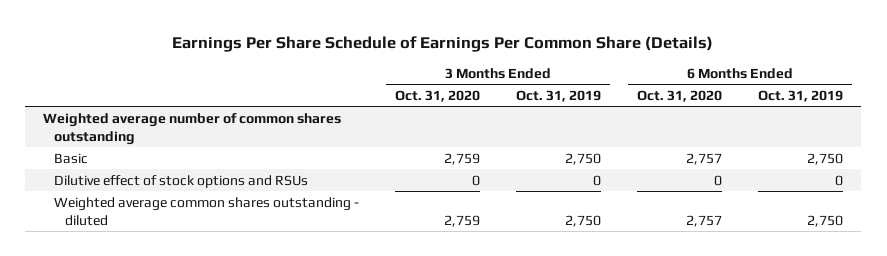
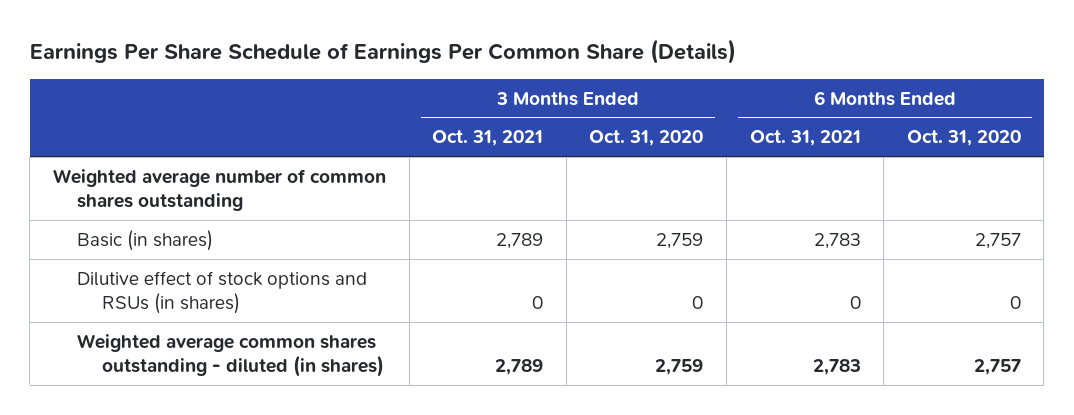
- | 3 Months Ended Oct. 31, 2020 | 3 Months Ended Oct. 31, 2019 | 6 Months Ended Oct. 31, 2020 | 6 Months Ended Oct. 31, 2019
+ | 3 Months Ended Oct. 31, 2021 | 3 Months Ended Oct. 31, 2020 | 6 Months Ended Oct. 31, 2021 | 6 Months Ended Oct. 31, 2020
- Basic | 2,759 | 2,750 | 2,757 | 2,750
- Dilutive effect of stock options and RSUs | 0 | 0 | 0 | 0
- Weighted average common shares outstanding - diluted | 2,759 | 2,750 | 2,757 | 2,750
+ Basic (in shares) | 2,789 | 2,759 | 2,783 | 2,757
+ Dilutive effect of stock options and RSUs (in shares) | 0 | 0 | 0 | 0
+ Weighted average common shares outstanding - diluted (in shares) | 2,789 | 2,759 | 2,783 | 2,757

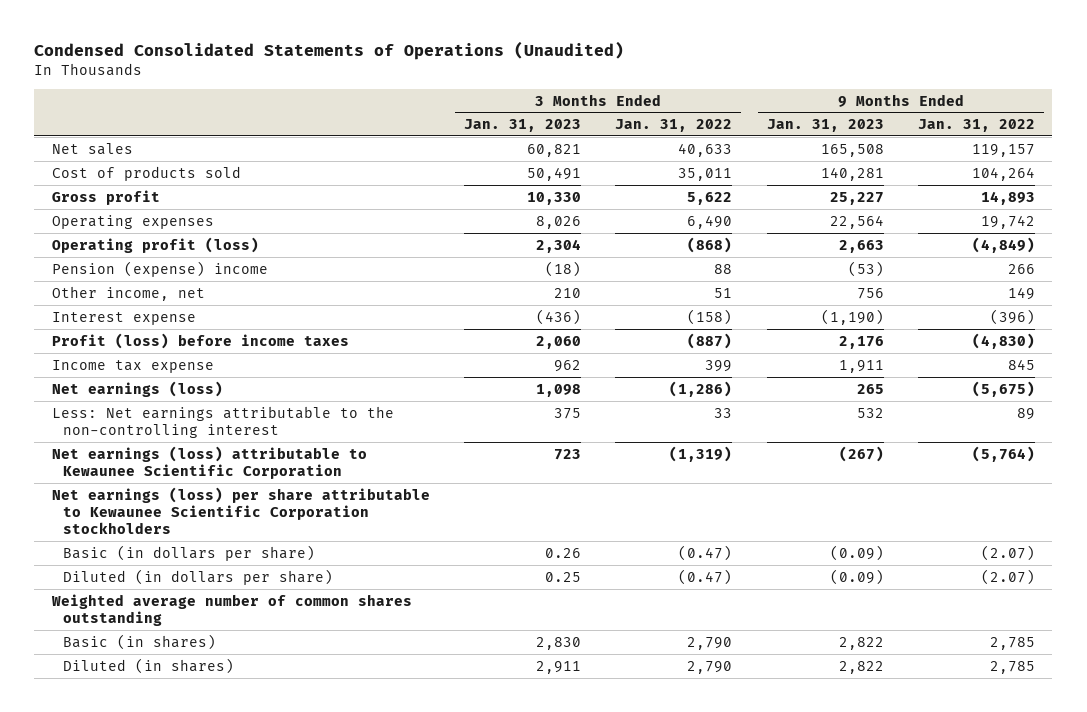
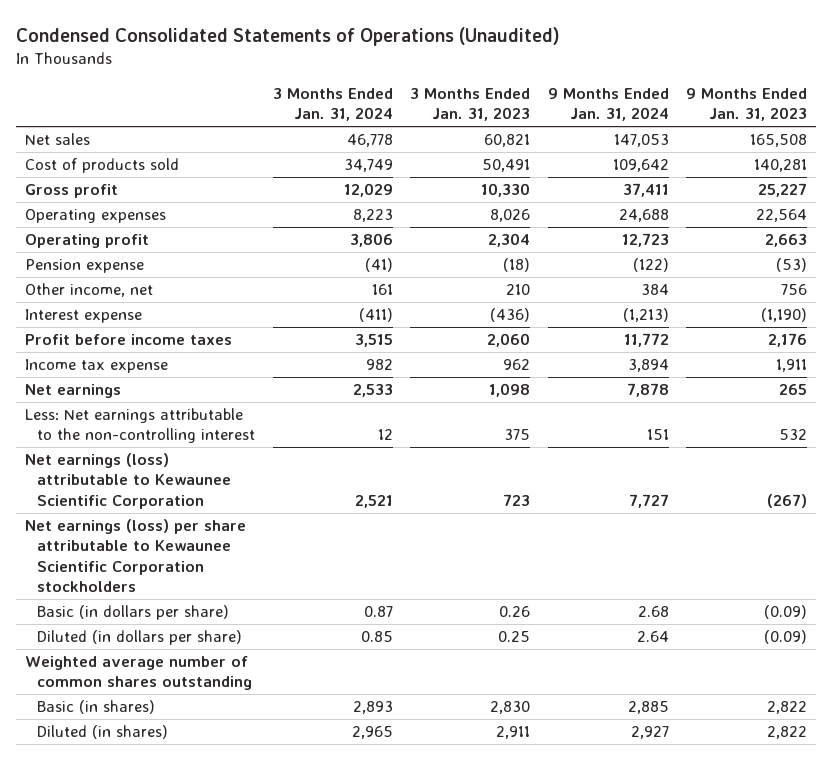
- | 3 Months Ended Jan. 31, 2023 | 3 Months Ended Jan. 31, 2022 | 9 Months Ended Jan. 31, 2023 | 9 Months Ended Jan. 31, 2022
+ | 3 Months Ended Jan. 31, 2024 | 3 Months Ended Jan. 31, 2023 | 9 Months Ended Jan. 31, 2024 | 9 Months Ended Jan. 31, 2023
- Operating profit (loss) | 2,304 | (868) | 2,663 | (4,849)
- Pension (expense) income | (18) | 88 | (53) | 266
+ Operating profit | 3,806 | 2,304 | 12,723 | 2,663
+ Pension expense | (41) | (18) | (122) | (53)
- Profit (loss) before income taxes | 2,060 | (887) | 2,176 | (4,830)
+ Profit before income taxes | 3,515 | 2,060 | 11,772 | 2,176
- Net earnings (loss) | 1,098 | (1,286) | 265 | (5,675)
+ Net earnings | 2,533 | 1,098 | 7,878 | 265

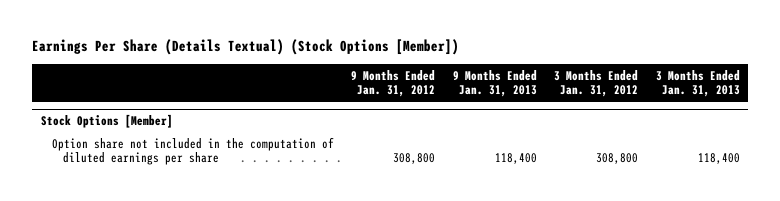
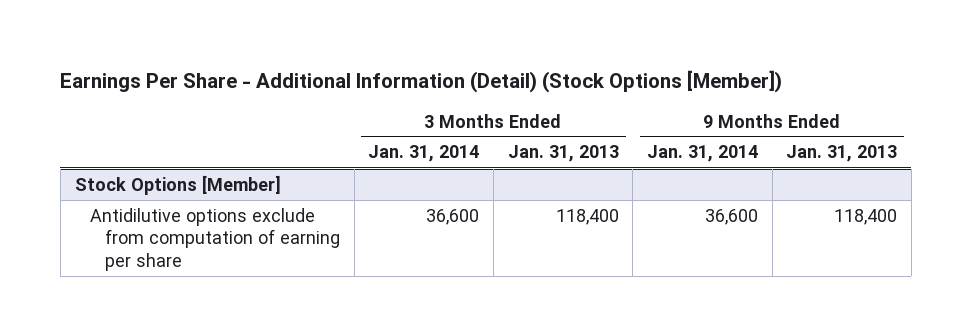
- Earnings Per Share (Details Textual) (Stock Options [Member])
+ Earnings Per Share - Additional Information (Detail) (Stock Options [Member])
- | 9 Months Ended Jan. 31, 2012 | 9 Months Ended Jan. 31, 2013 | 3 Months Ended Jan. 31, 2012 | 3 Months Ended Jan. 31, 2013
+ | 3 Months Ended Jan. 31, 2014 | 3 Months Ended Jan. 31, 2013 | 9 Months Ended Jan. 31, 2014 | 9 Months Ended Jan. 31, 2013
@ Stock Options [Member]
- Option share not included in the computation of diluted earnings per share | 308,800 | 118,400 | 308,800 | 118,400
+ Antidilutive options exclude from computation of earning per share | 36,600 | 118,400 | 36,600 | 118,400

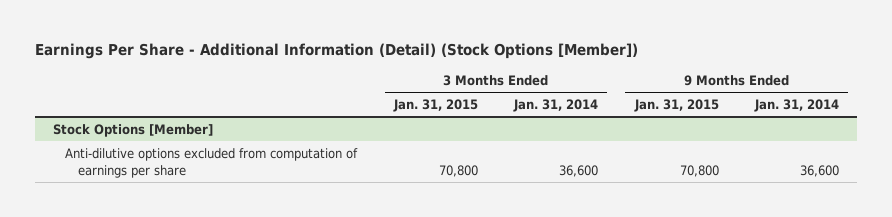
- | 3 Months Ended Jan. 31, 2014 | 3 Months Ended Jan. 31, 2013 | 9 Months Ended Jan. 31, 2014 | 9 Months Ended Jan. 31, 2013
+ | 3 Months Ended Jan. 31, 2015 | 3 Months Ended Jan. 31, 2014 | 9 Months Ended Jan. 31, 2015 | 9 Months Ended Jan. 31, 2014
@ Stock Options [Member]
- Antidilutive options exclude from computation of earning per share | 36,600 | 118,400 | 36,600 | 118,400
+ Anti-dilutive options excluded from computation of earnings per share | 70,800 | 36,600 | 70,800 | 36,600

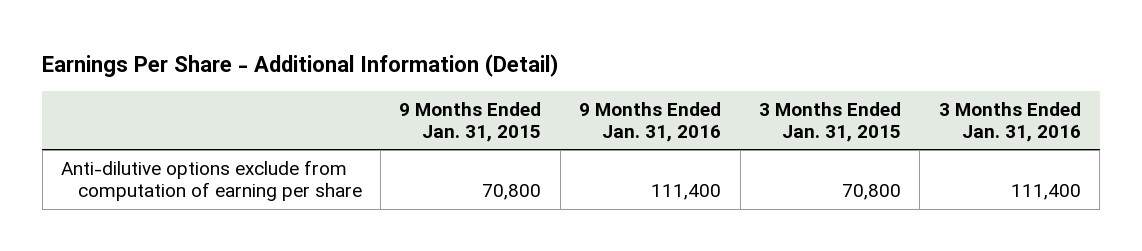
- Earnings Per Share - Additional Information (Detail) (Stock Options [Member])
+ Earnings Per Share - Additional Information (Detail)
- | 3 Months Ended Jan. 31, 2015 | 3 Months Ended Jan. 31, 2014 | 9 Months Ended Jan. 31, 2015 | 9 Months Ended Jan. 31, 2014
+ | 9 Months Ended Jan. 31, 2015 | 9 Months Ended Jan. 31, 2016 | 3 Months Ended Jan. 31, 2015 | 3 Months Ended Jan. 31, 2016
- Stock Options [Member]
- Anti-dilutive options excluded from computation of earnings per share | 70,800 | 36,600 | 70,800 | 36,600
+ Anti-dilutive options exclude from computation of earning per share | 70,800 | 111,400 | 70,800 | 111,400

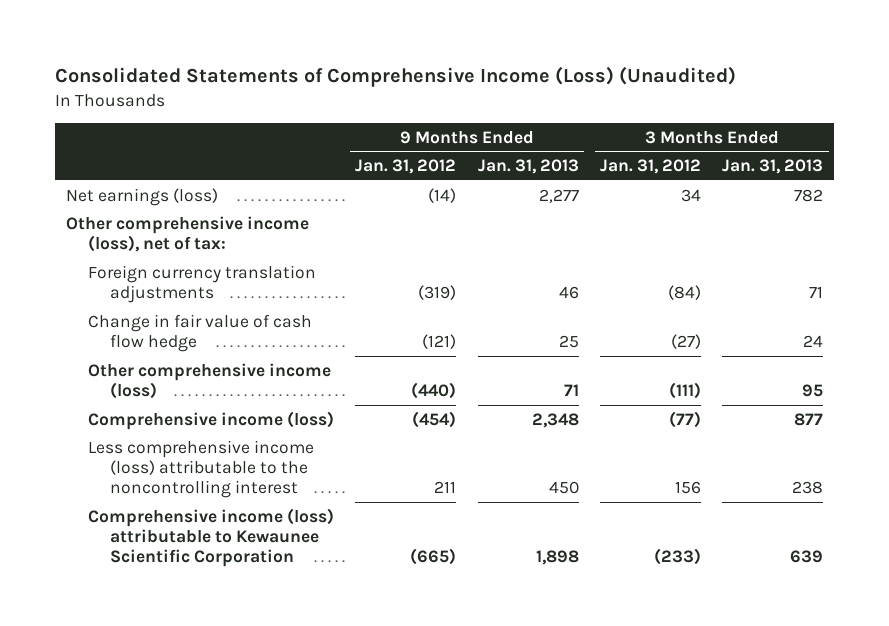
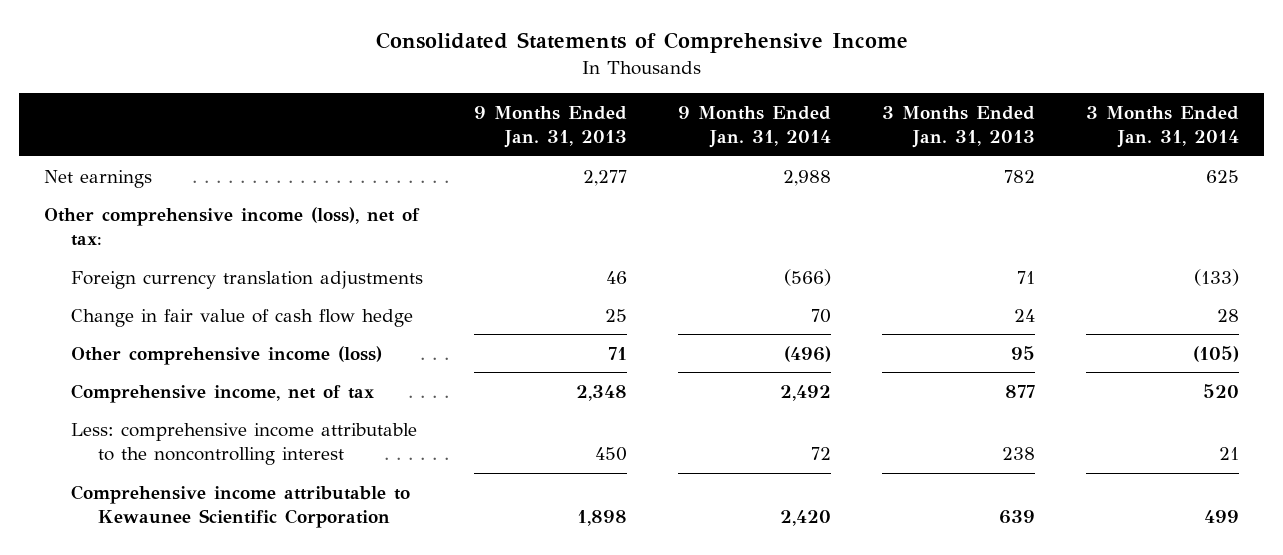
- Consolidated Statements of Comprehensive Income (Loss) (Unaudited)
+ Consolidated Statements of Comprehensive Income
- | 9 Months Ended Jan. 31, 2012 | 9 Months Ended Jan. 31, 2013 | 3 Months Ended Jan. 31, 2012 | 3 Months Ended Jan. 31, 2013
+ | 9 Months Ended Jan. 31, 2013 | 9 Months Ended Jan. 31, 2014 | 3 Months Ended Jan. 31, 2013 | 3 Months Ended Jan. 31, 2014
- Net earnings (loss) | (14) | 2,277 | 34 | 782
+ Net earnings | 2,277 | 2,988 | 782 | 625
- Comprehensive income (loss) | (454) | 2,348 | (77) | 877
- Less comprehensive income (loss) attributable to the noncontrolling interest | 211 | 450 | 156 | 238
- Comprehensive income (loss) attributable to Kewaunee Scientific Corporation | (665) | 1,898 | (233) | 639
+ Comprehensive income, net of tax | 2,348 | 2,492 | 877 | 520
+ Less: comprehensive income attributable to the noncontrolling interest | 450 | 72 | 238 | 21
+ Comprehensive income attributable to Kewaunee Scientific Corporation | 1,898 | 2,420 | 639 | 499

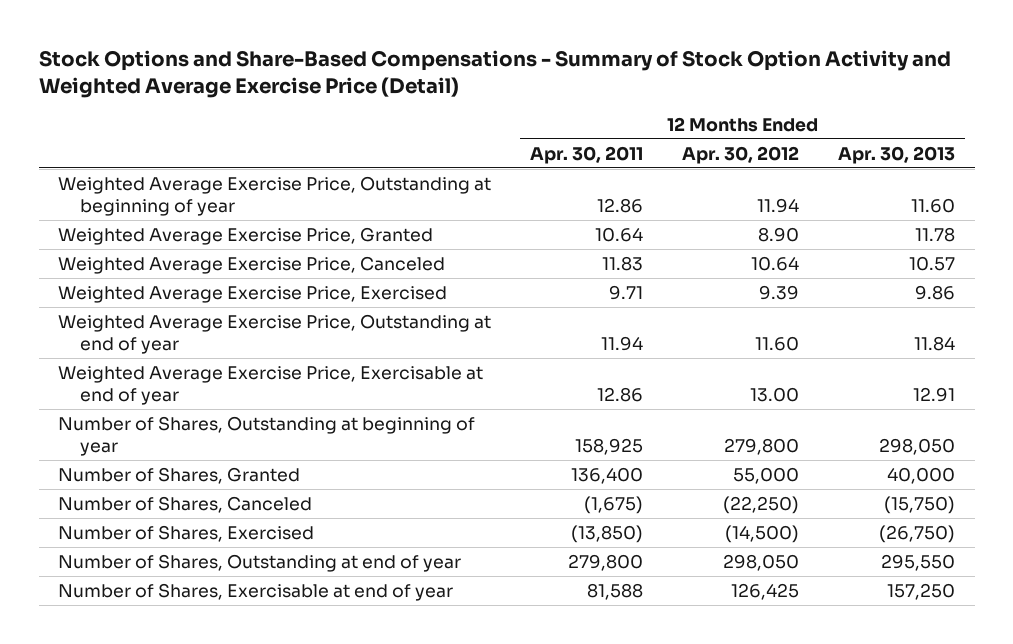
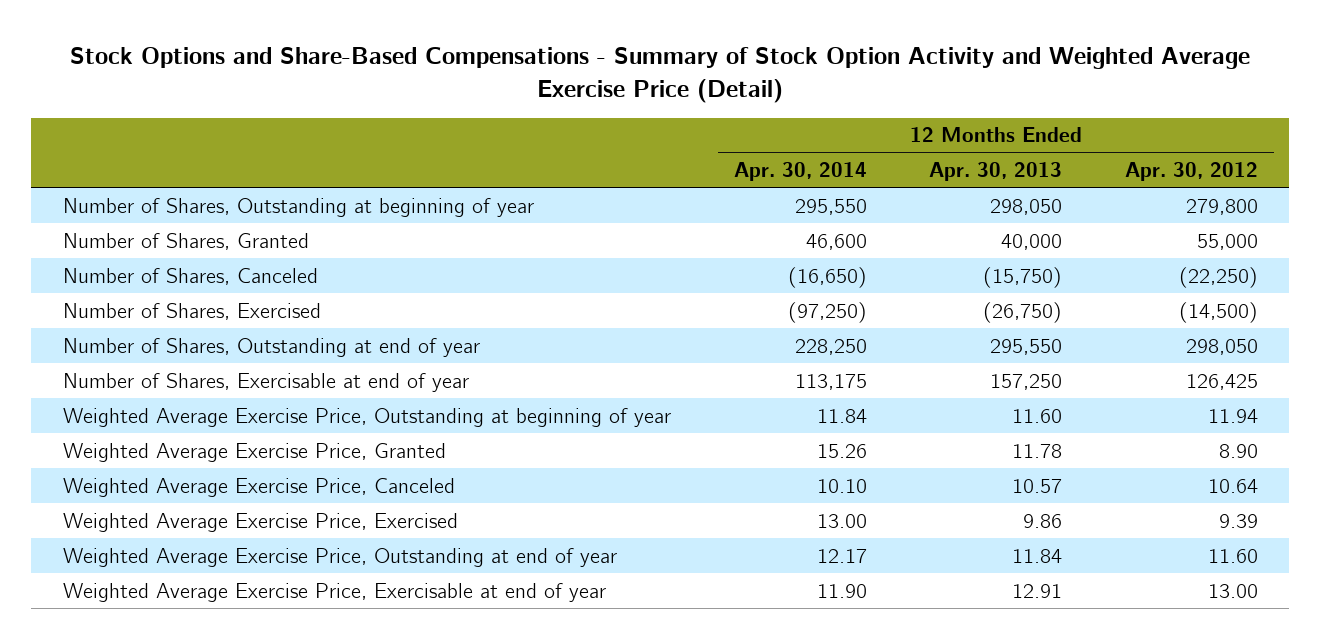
- | 12 Months Ended Apr. 30, 2011 | 12 Months Ended Apr. 30, 2012 | 12 Months Ended Apr. 30, 2013
+ | 12 Months Ended Apr. 30, 2014 | 12 Months Ended Apr. 30, 2013 | 12 Months Ended Apr. 30, 2012
moved down: Weighted Average Exercise Price, Outstanding at beginning of year | 11.84 | 11.60 | 11.94
moved down: Weighted Average Exercise Price, Granted | 15.26 | 11.78 | 8.90
moved down: Weighted Average Exercise Price, Canceled | 10.10 | 10.57 | 10.64
moved down: Weighted Average Exercise Price, Exercised | 13.00 | 9.86 | 9.39
moved down: Weighted Average Exercise Price, Outstanding at end of year | 12.17 | 11.84 | 11.60
moved down: Weighted Average Exercise Price, Exercisable at end of year | 11.90 | 12.91 | 13.00

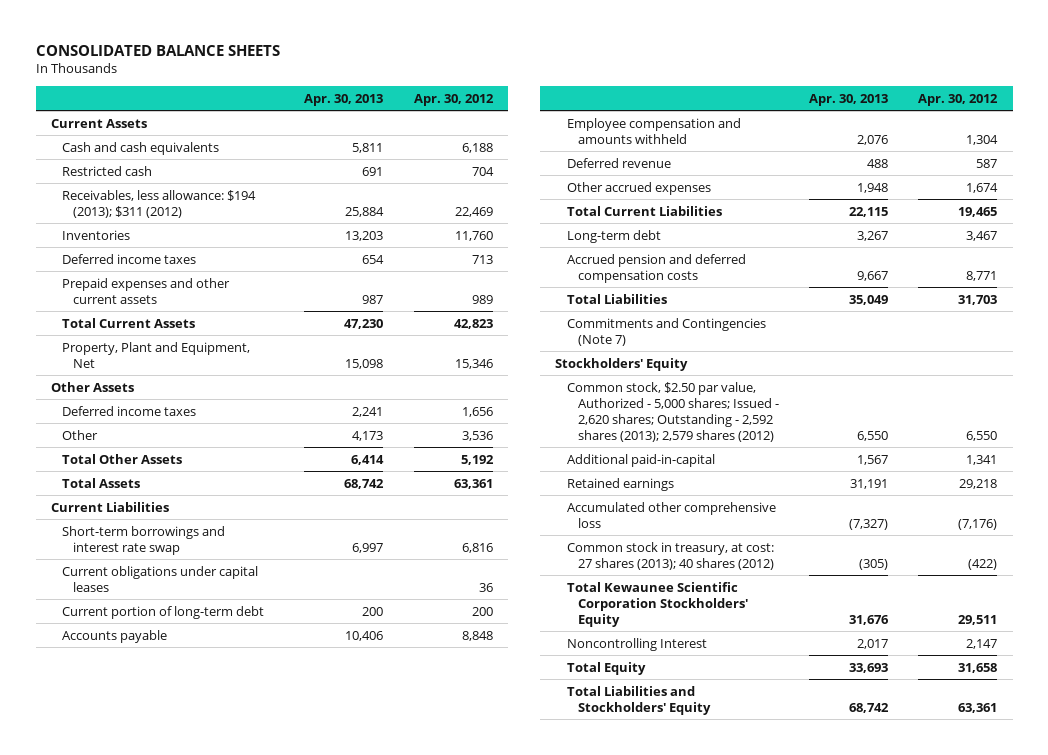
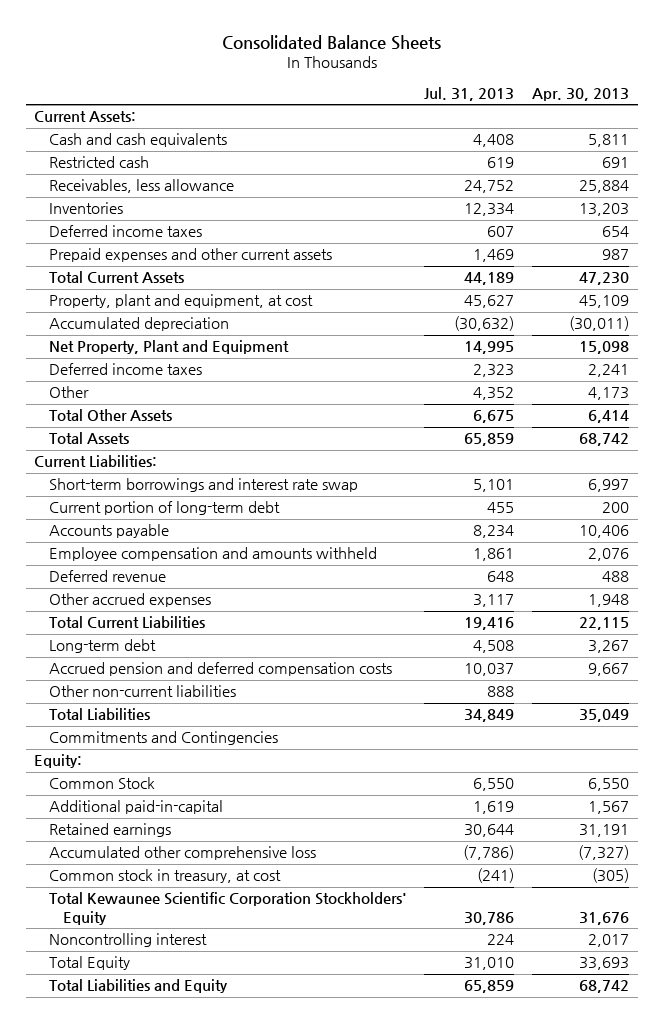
- CONSOLIDATED BALANCE SHEETS
+ Consolidated Balance Sheets
- | Apr. 30, 2013 | Apr. 30, 2012
+ | Jul. 31, 2013 | Apr. 30, 2013
- Current Assets
+ Current Assets:
- Receivables, less allowance: $194 (2013); $311 (2012) | 25,884 | 22,469
+ Receivables, less allowance | 24,752 | 25,884
- Property, Plant and Equipment, Net | 15,098 | 15,346
- Other Assets
+ Property, plant and equipment, at cost | 45,627 | 45,109
+ Accumulated depreciation | (30,632) | (30,011)
+ Net Property, Plant and Equipment | 14,995 | 15,098
- Current Liabilities
+ Current Liabilities:
- Current obligations under capital leases | | 36
+ Other non-current liabilities | 888 |
- Commitments and Contingencies (Note 7)
- Stockholders' Equity
- Common stock, $2.50 par value, Authorized - 5,000 shares; Issued - 2,620 shares; Outstanding - 2,592 shares (2013); 2,579 shares (2012) | 6,550 | 6,550
+ Commitments and Contingencies
+ Equity:
+ Common Stock | 6,550 | 6,550
- Common stock in treasury, at cost: 27 shares (2013); 40 shares (2012) | (305) | (422)
+ Common stock in treasury, at cost | (241) | (305)
- Noncontrolling Interest | 2,017 | 2,147
+ Noncontrolling interest | 224 | 2,017
- Total Liabilities and Stockholders' Equity | 68,742 | 63,361
+ Total Liabilities and Equity | 65,859 | 68,742

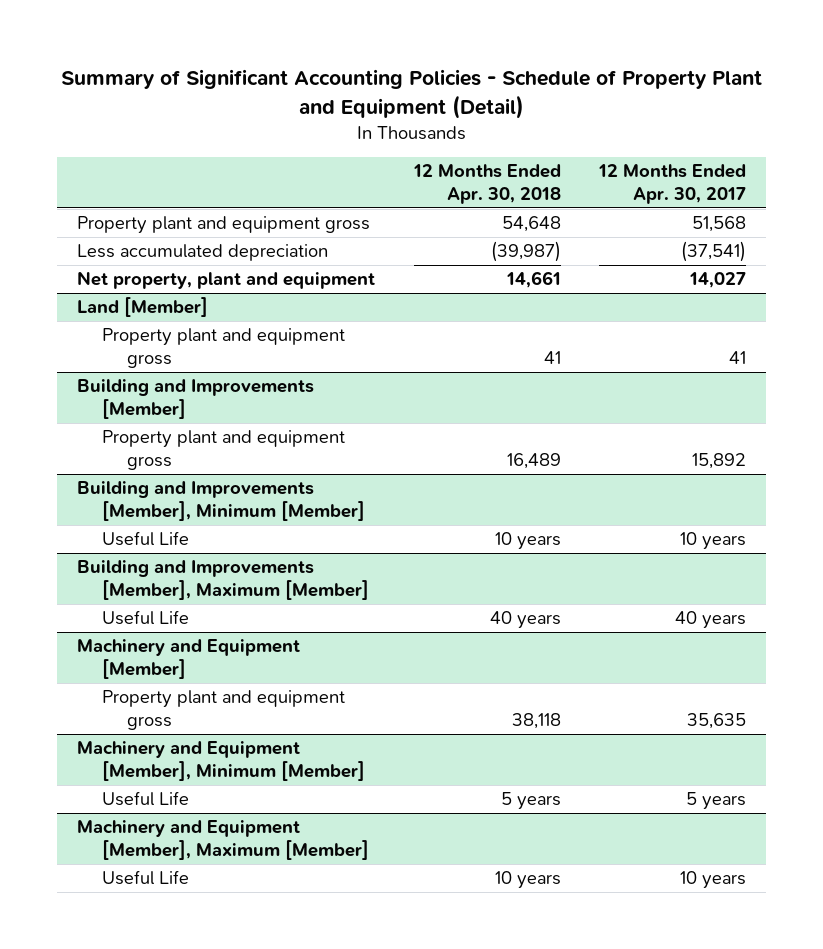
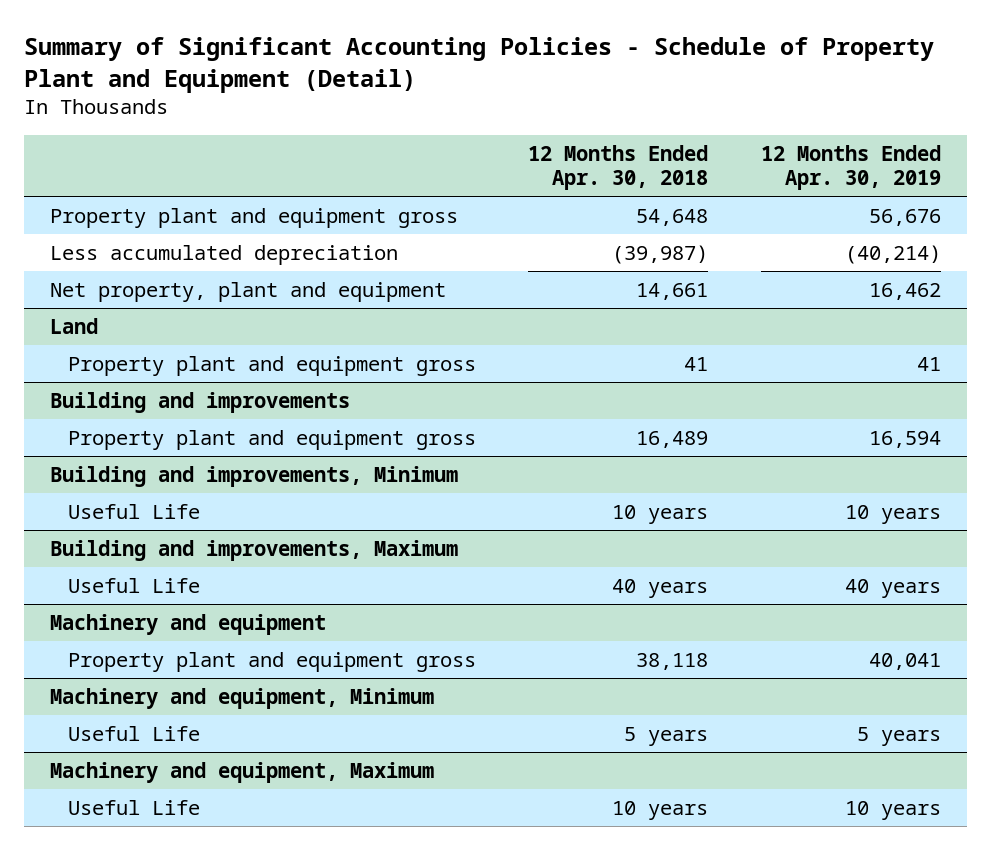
- | 12 Months Ended Apr. 30, 2018 | 12 Months Ended Apr. 30, 2017
+ | 12 Months Ended Apr. 30, 2018 | 12 Months Ended Apr. 30, 2019
- Land [Member]
+ Land
- Building and Improvements [Member]
+ Building and improvements
- Building and Improvements [Member], Minimum [Member]
+ Building and improvements, Minimum
- Building and Improvements [Member], Maximum [Member]
+ Building and improvements, Maximum
- Machinery and Equipment [Member]
+ Machinery and equipment
- Machinery and Equipment [Member], Minimum [Member]
+ Machinery and equipment, Minimum
- Machinery and Equipment [Member], Maximum [Member]
+ Machinery and equipment, Maximum

